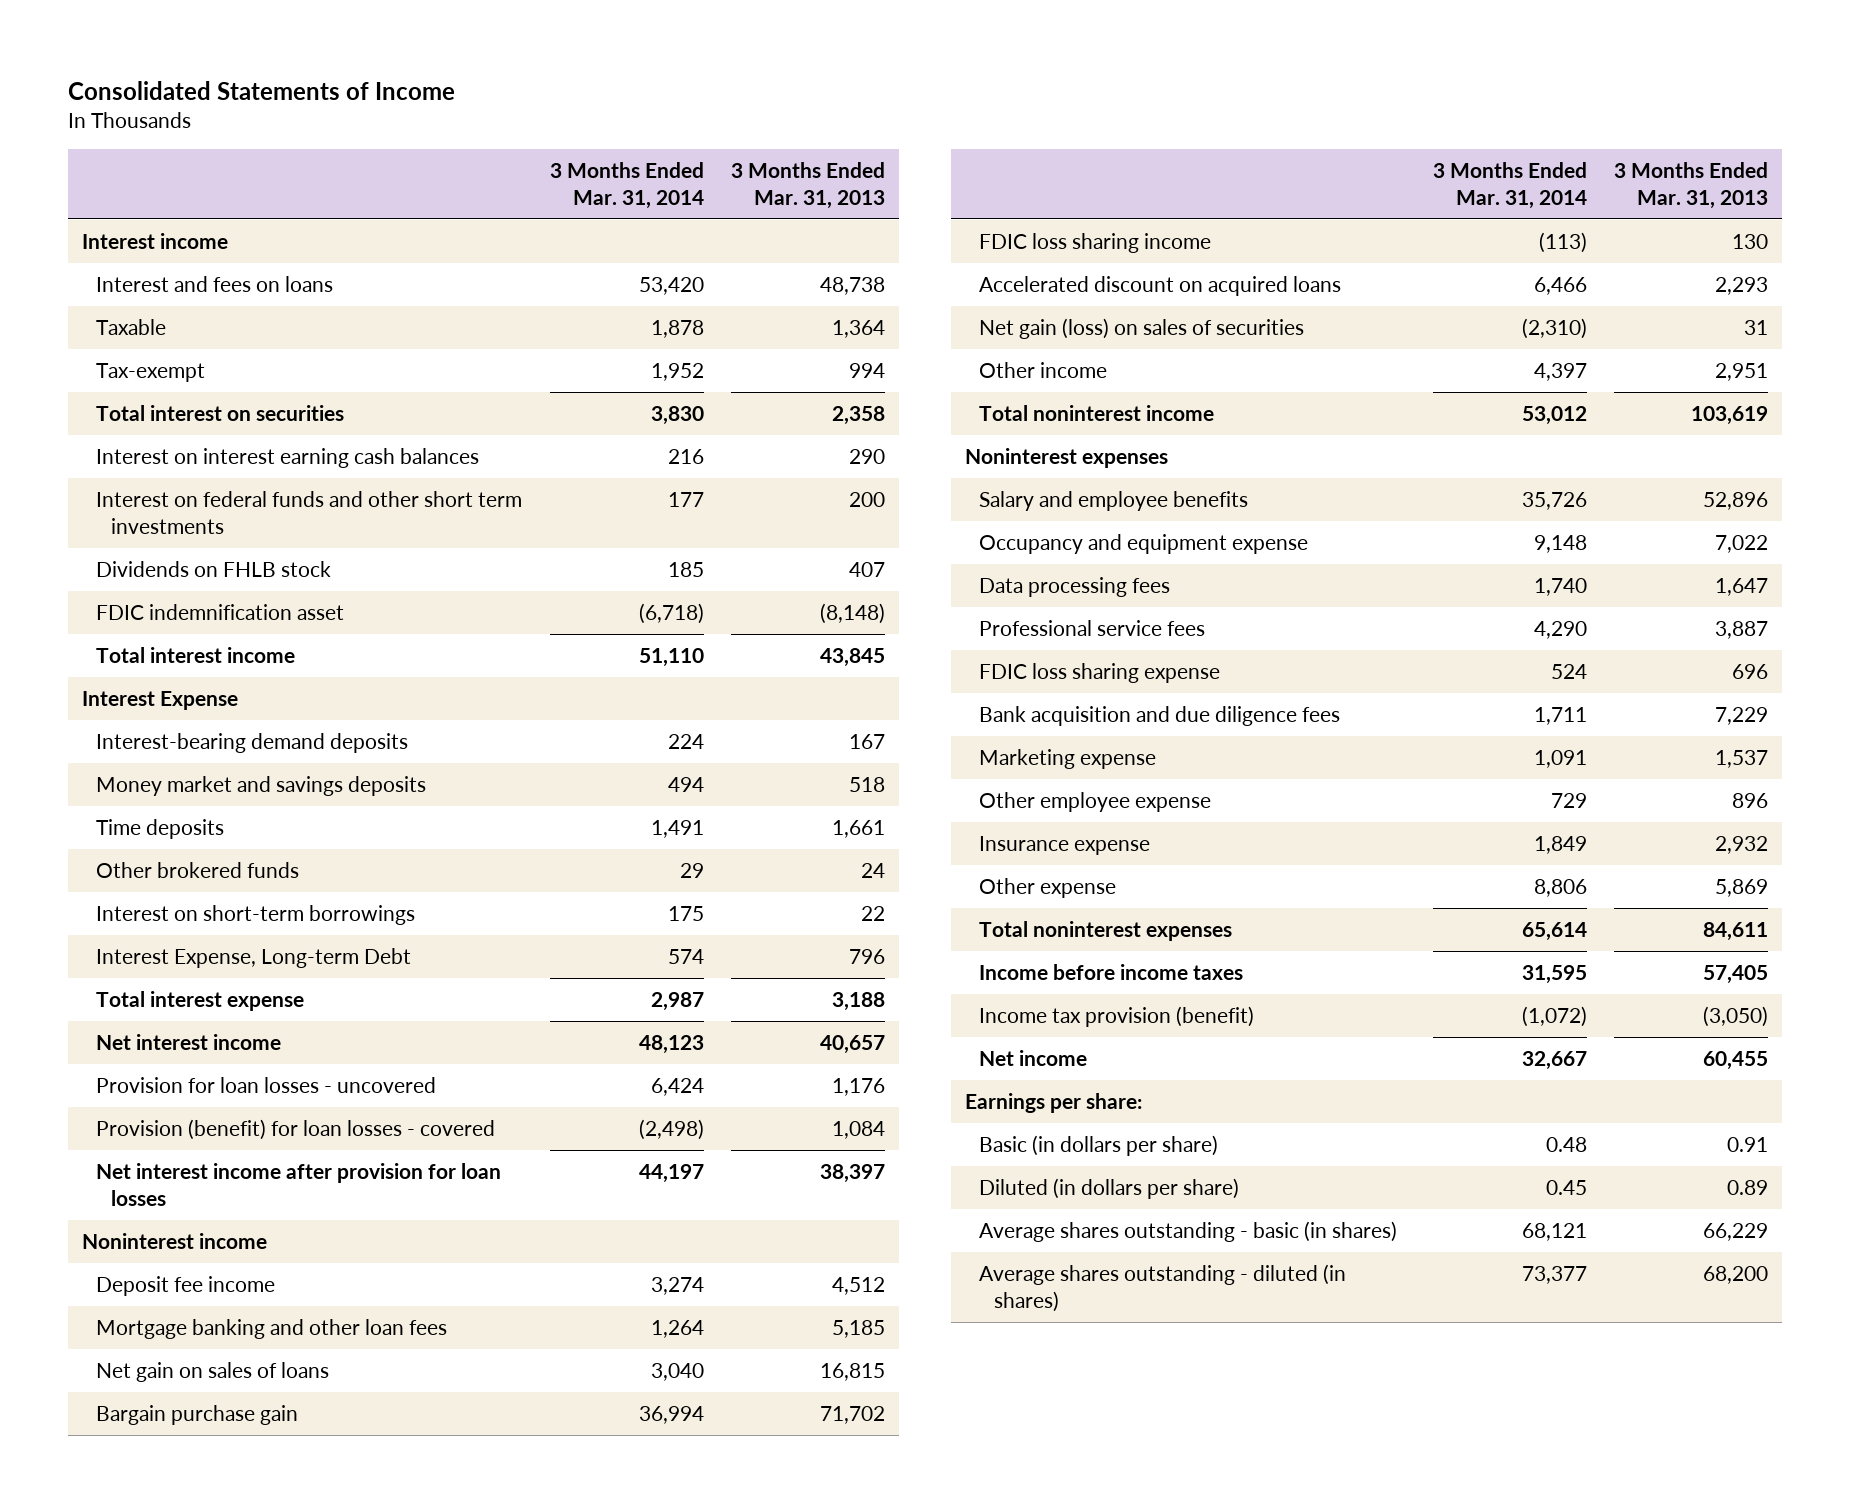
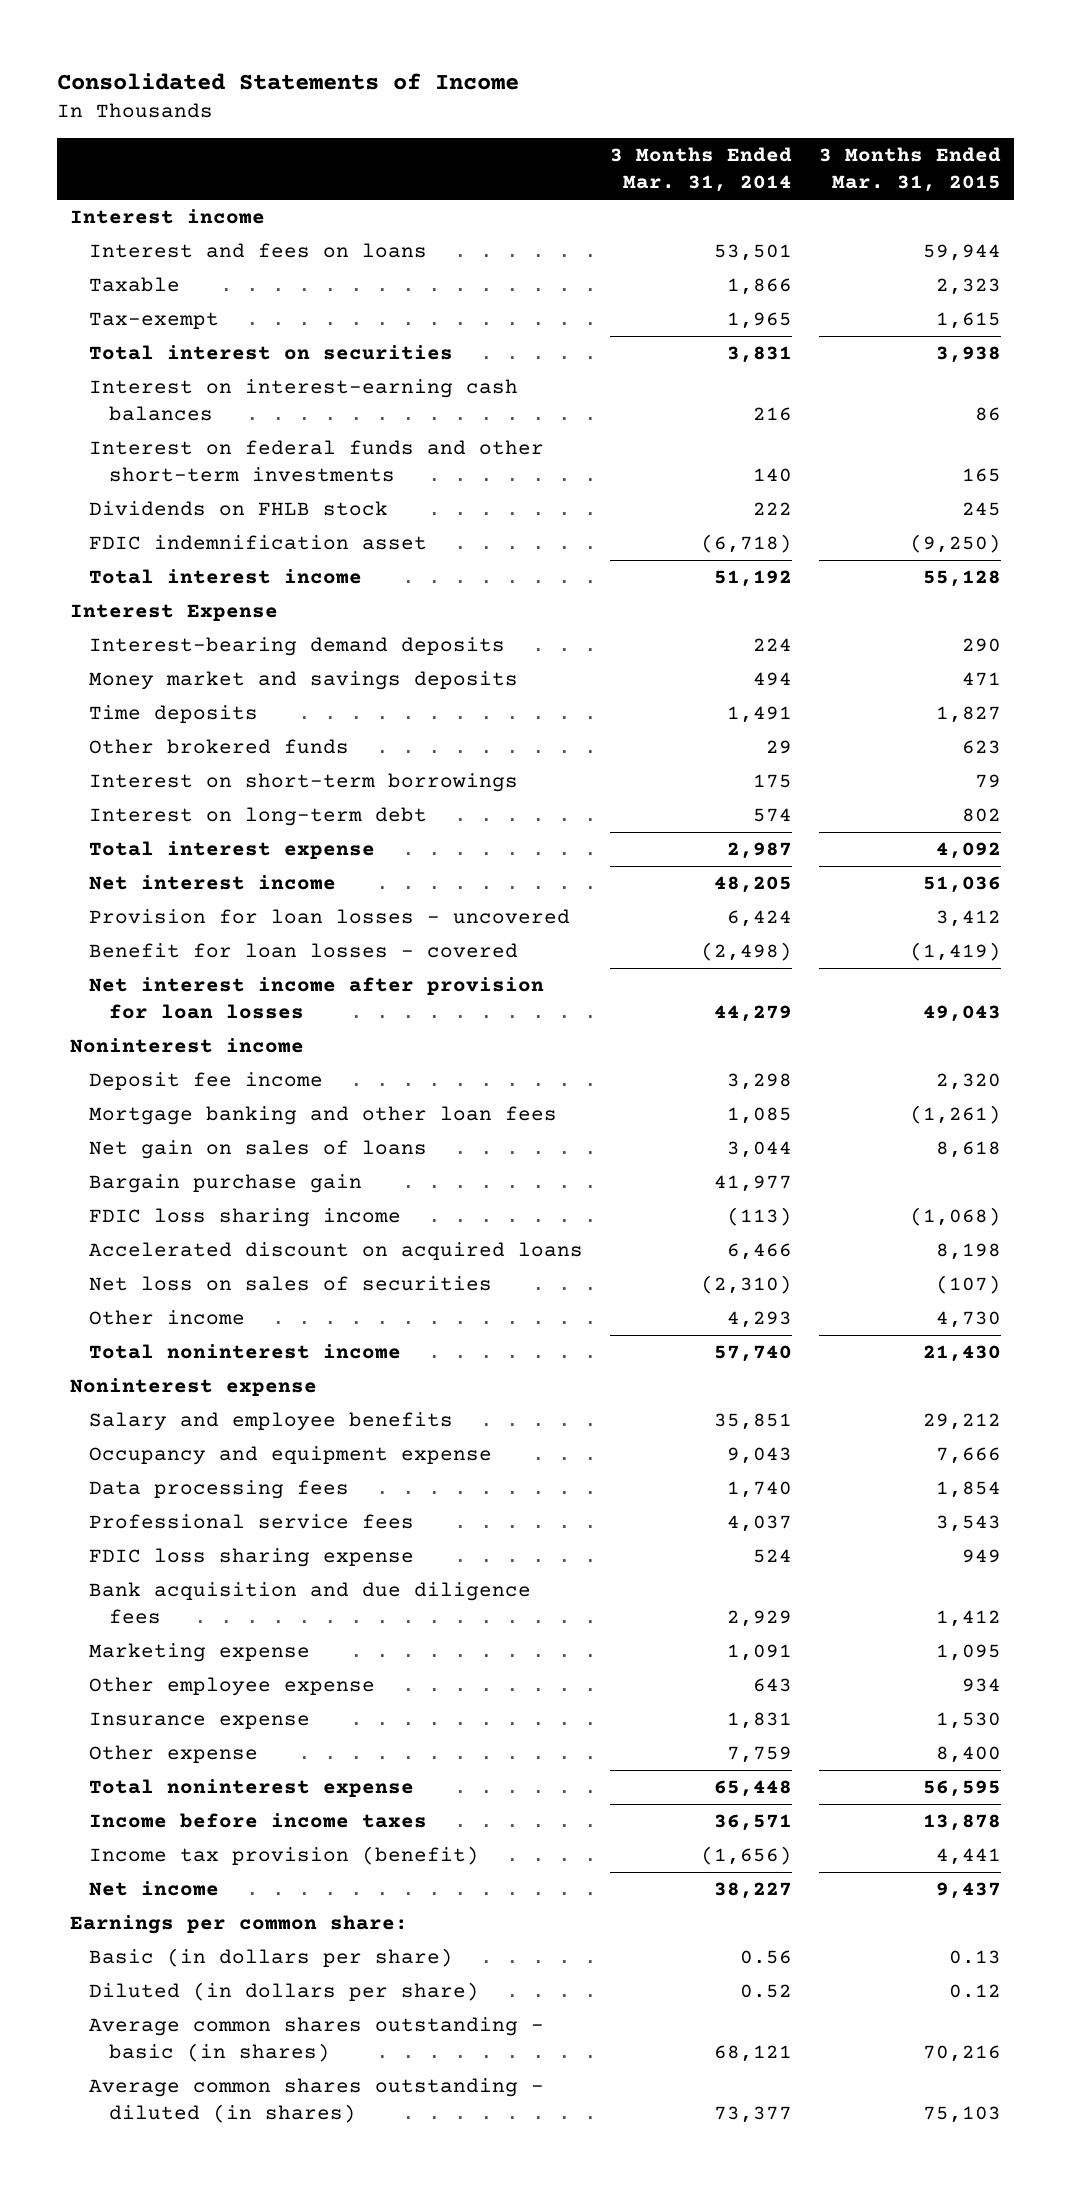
- | 3 Months Ended Mar. 31, 2014 | 3 Months Ended Mar. 31, 2013
+ | 3 Months Ended Mar. 31, 2014 | 3 Months Ended Mar. 31, 2015
- Interest and fees on loans | 53,420 | 48,738
- Taxable | 1,878 | 1,364
- Tax-exempt | 1,952 | 994
- Total interest on securities | 3,830 | 2,358
- Interest on interest earning cash balances | 216 | 290
- Interest on federal funds and other short term investments | 177 | 200
- Dividends on FHLB stock | 185 | 407
+ Interest and fees on loans | 53,501 | 59,944
+ Taxable | 1,866 | 2,323
+ Tax-exempt | 1,965 | 1,615
+ Total interest on securities | 3,831 | 3,938
+ Interest on interest-earning cash balances | 216 | 86
+ Interest on federal funds and other short-term investments | 140 | 165
+ Dividends on FHLB stock | 222 | 245
- Total interest income | 51,110 | 43,845
+ Total interest income | 51,192 | 55,128
- Interest Expense, Long-term Debt | 574 | 796
+ Interest on long-term debt | 574 | 802
- Net interest income | 48,123 | 40,657
+ Net interest income | 48,205 | 51,036
- Provision (benefit) for loan losses - covered | (2,498) | 1,084
- Net interest income after provision for loan losses | 44,197 | 38,397
+ Benefit for loan losses - covered | (2,498) | (1,419)
+ Net interest income after provision for loan losses | 44,279 | 49,043
- Deposit fee income | 3,274 | 4,512
- Mortgage banking and other loan fees | 1,264 | 5,185
- Net gain on sales of loans | 3,040 | 16,815
- Bargain purchase gain | 36,994 | 71,702
+ Deposit fee income | 3,298 | 2,320
+ Mortgage banking and other loan fees | 1,085 | (1,261)
+ Net gain on sales of loans | 3,044 | 8,618
+ Bargain purchase gain | 41,977 |
- Net gain (loss) on sales of securities | (2,310) | 31
- Other income | 4,397 | 2,951
- Total noninterest income | 53,012 | 103,619
- Noninterest expenses
- Salary and employee benefits | 35,726 | 52,896
- Occupancy and equipment expense | 9,148 | 7,022
+ Net loss on sales of securities | (2,310) | (107)
+ Other income | 4,293 | 4,730
+ Total noninterest income | 57,740 | 21,430
+ Noninterest expense
+ Salary and employee benefits | 35,851 | 29,212
+ Occupancy and equipment expense | 9,043 | 7,666
- Professional service fees | 4,290 | 3,887
+ Professional service fees | 4,037 | 3,543
- Bank acquisition and due diligence fees | 1,711 | 7,229
+ Bank acquisition and due diligence fees | 2,929 | 1,412
- Other employee expense | 729 | 896
- Insurance expense | 1,849 | 2,932
- Other expense | 8,806 | 5,869
- Total noninterest expenses | 65,614 | 84,611
- Income before income taxes | 31,595 | 57,405
- Income tax provision (benefit) | (1,072) | (3,050)
- Net income | 32,667 | 60,455
- Earnings per share:
- Basic (in dollars per share) | 0.48 | 0.91
- Diluted (in dollars per share) | 0.45 | 0.89
- Average shares outstanding - basic (in shares) | 68,121 | 66,229
- Average shares outstanding - diluted (in shares) | 73,377 | 68,200
+ Other employee expense | 643 | 934
+ Insurance expense | 1,831 | 1,530
+ Other expense | 7,759 | 8,400
+ Total noninterest expense | 65,448 | 56,595
+ Income before income taxes | 36,571 | 13,878
+ Income tax provision (benefit) | (1,656) | 4,441
+ Net income | 38,227 | 9,437
+ Earnings per common share:
+ Basic (in dollars per share) | 0.56 | 0.13
+ Diluted (in dollars per share) | 0.52 | 0.12
+ Average common shares outstanding - basic (in shares) | 68,121 | 70,216
+ Average common shares outstanding - diluted (in shares) | 73,377 | 75,103

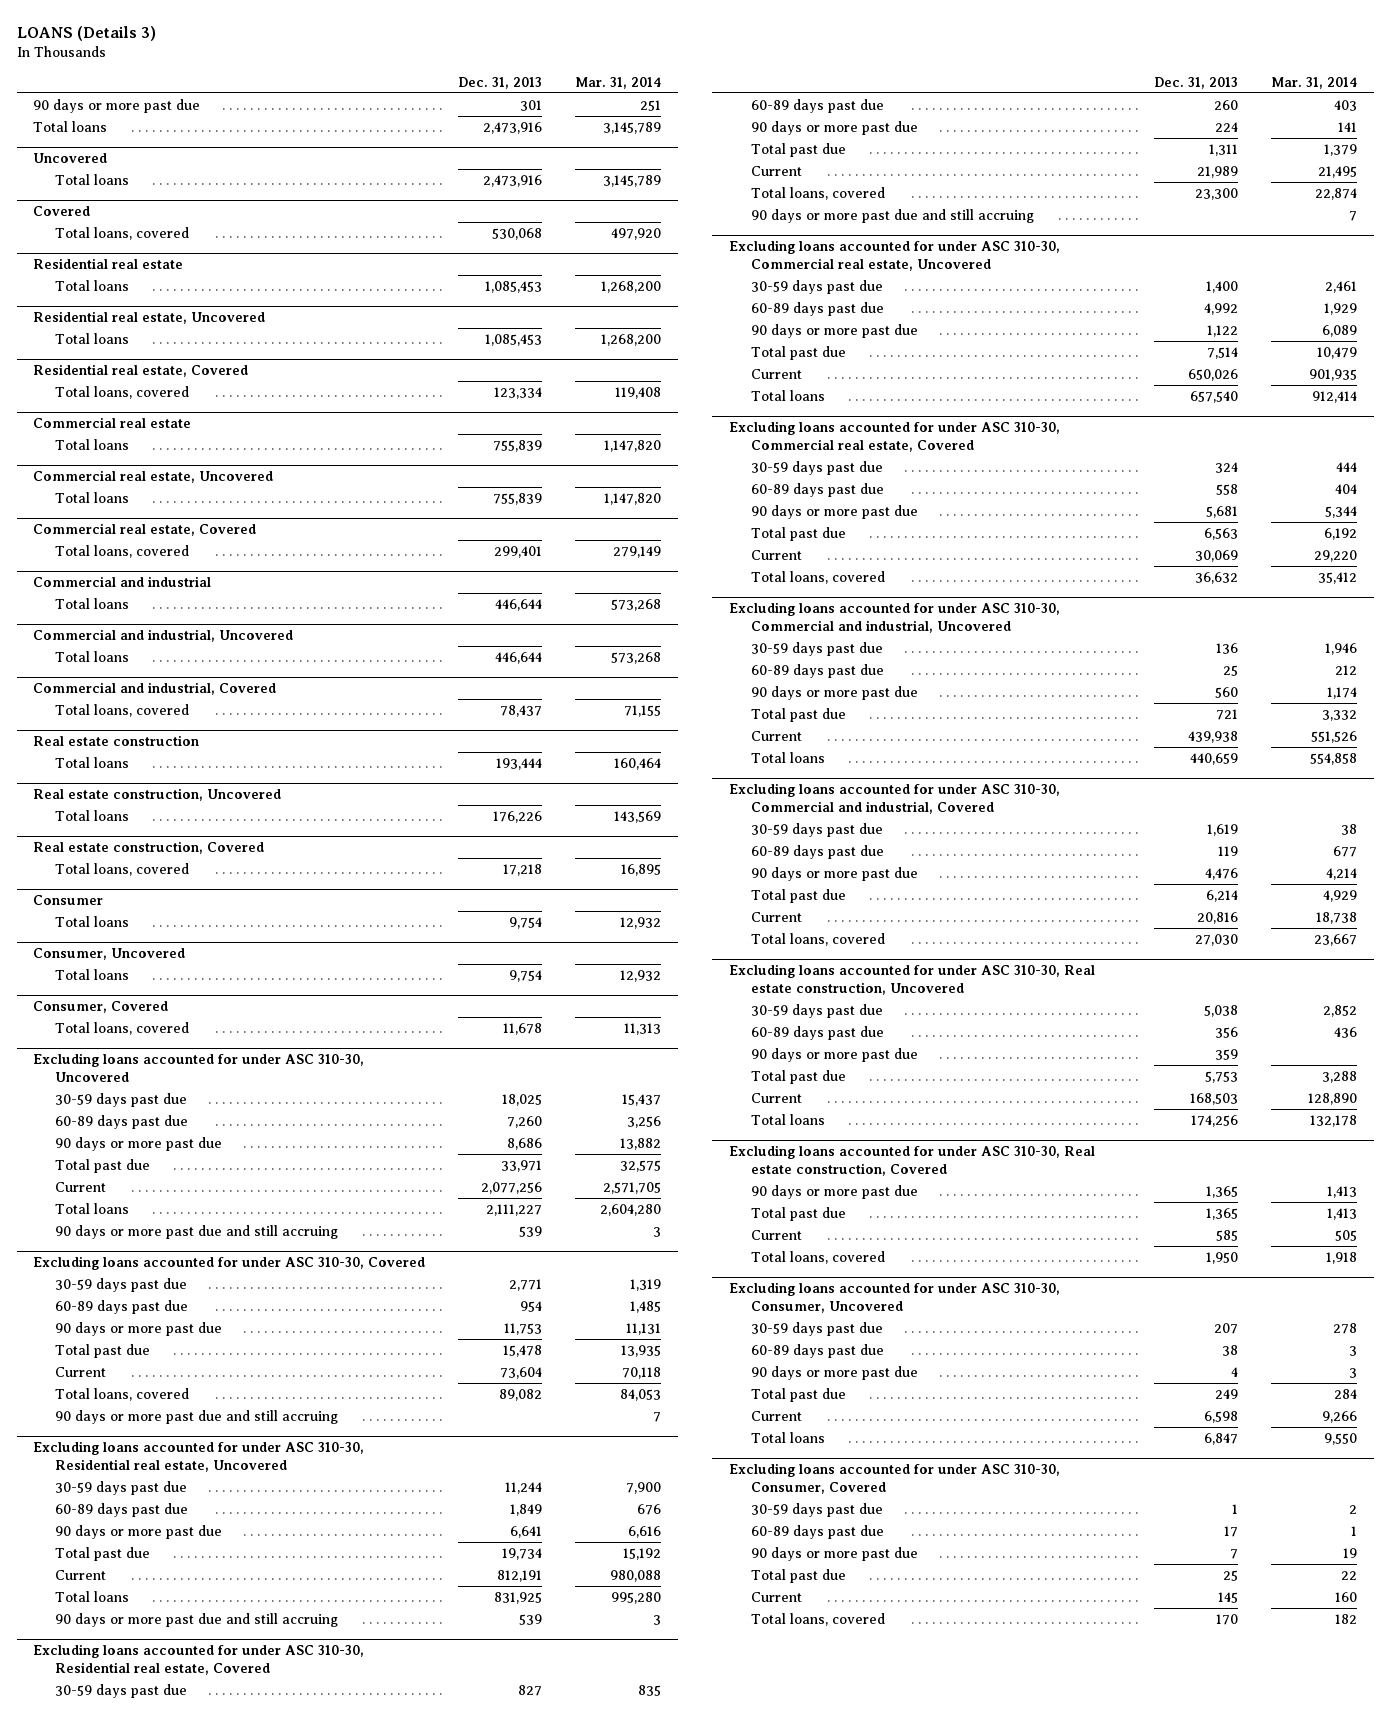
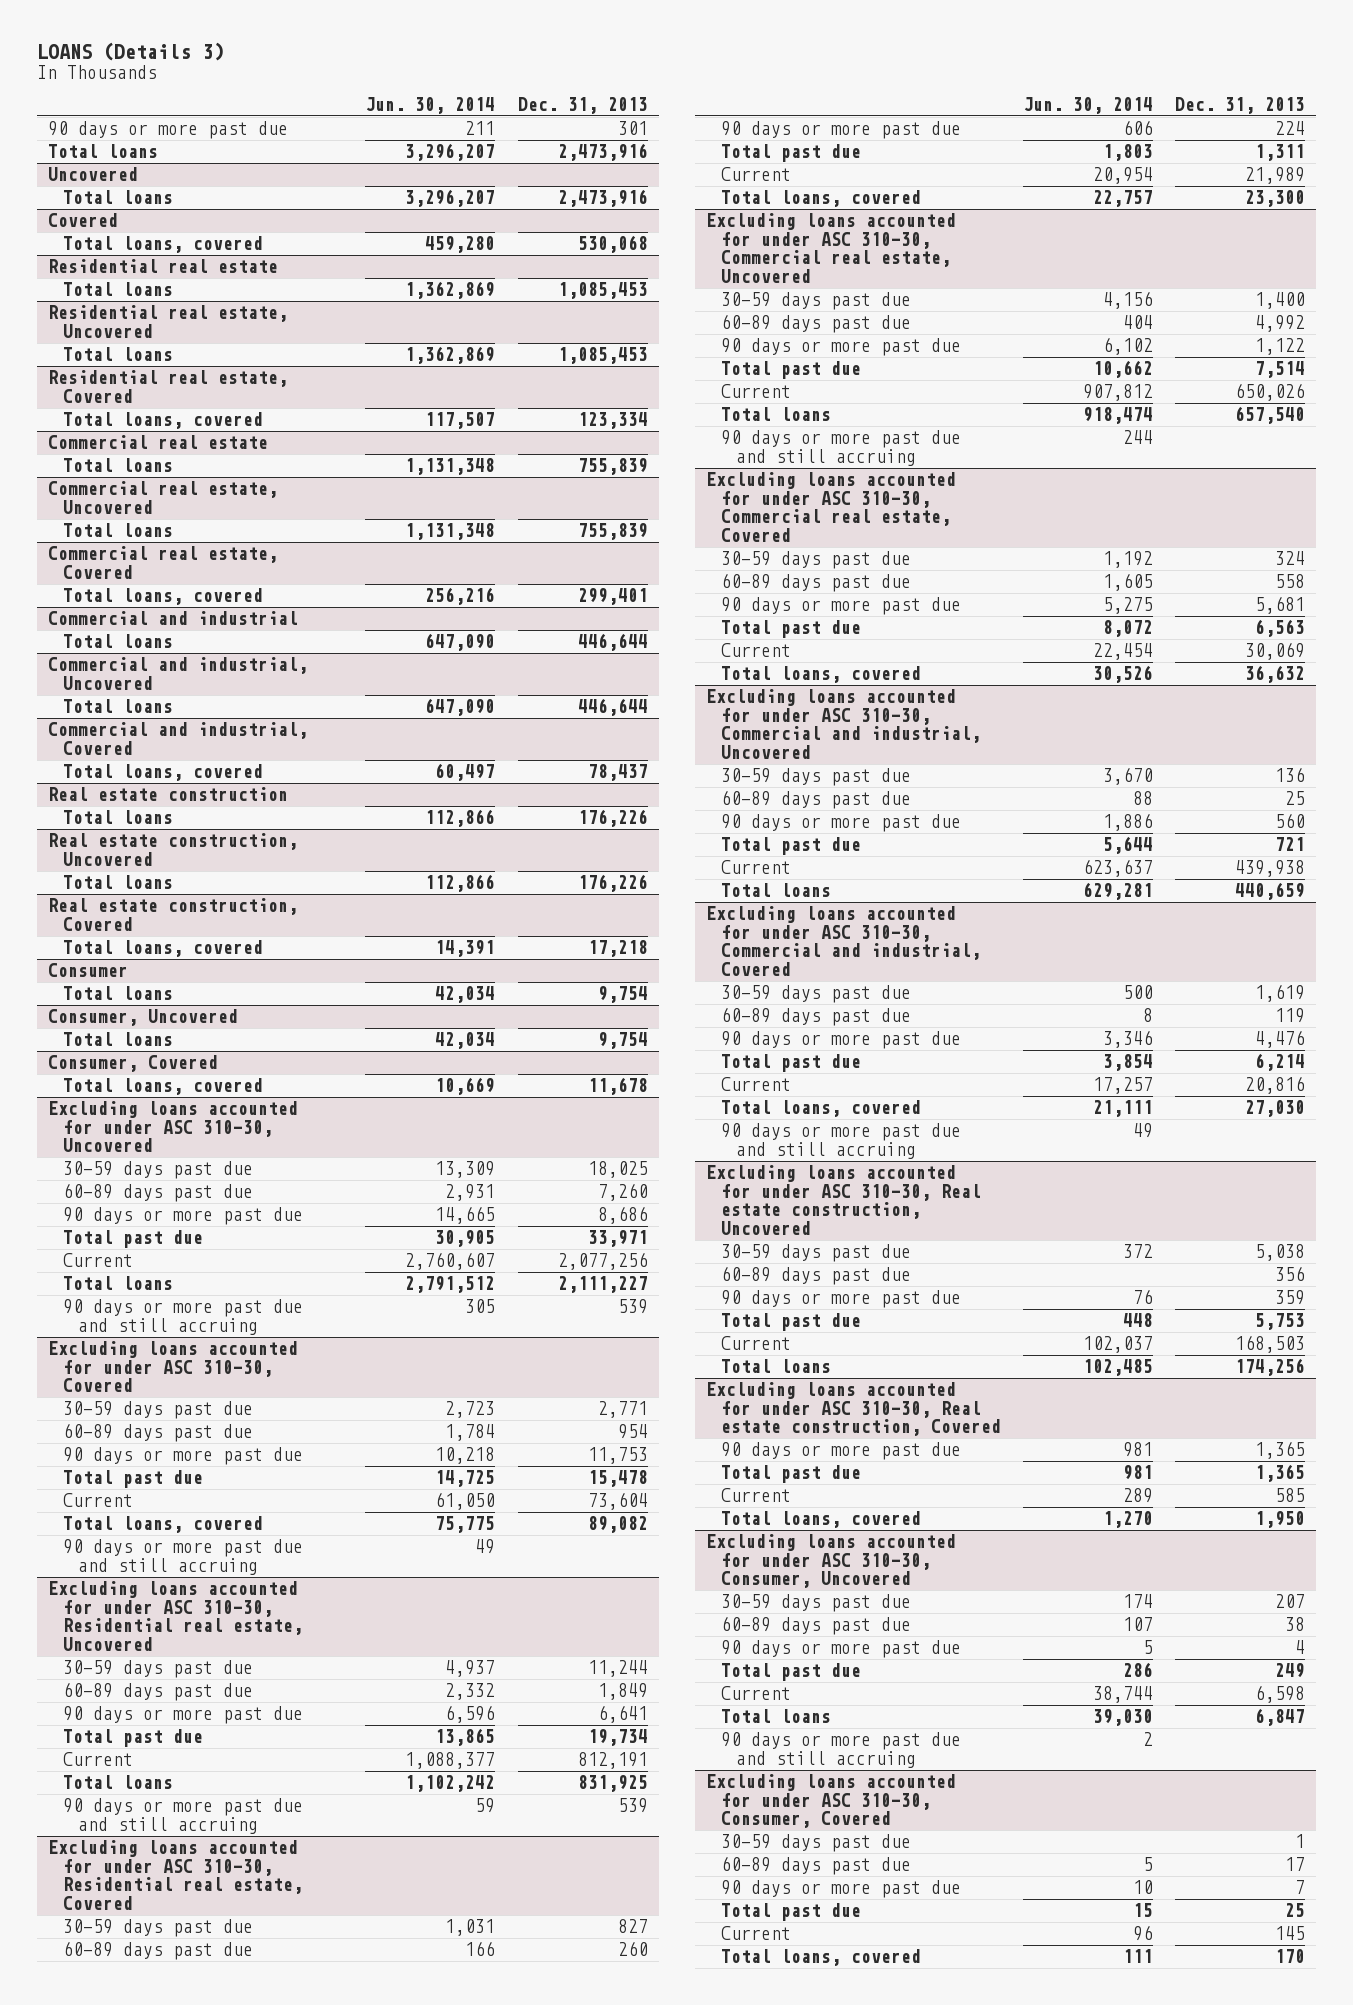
- | Dec. 31, 2013 | Mar. 31, 2014
+ | Jun. 30, 2014 | Dec. 31, 2013
@ Real estate construction
- Total loans | 193,444 | 160,464
+ Total loans | 112,866 | 176,226
@ Excluding loans accounted for under ASC 310-30, Residential real estate, Covered
- 90 days or more past due and still accruing | | 7
@ Excluding loans accounted for under ASC 310-30, Commercial real estate, Uncovered
+ 90 days or more past due and still accruing | 244 |
@ Excluding loans accounted for under ASC 310-30, Commercial and industrial, Covered
+ 90 days or more past due and still accruing | 49 |
@ Excluding loans accounted for under ASC 310-30, Consumer, Uncovered
+ 90 days or more past due and still accruing | 2 |

